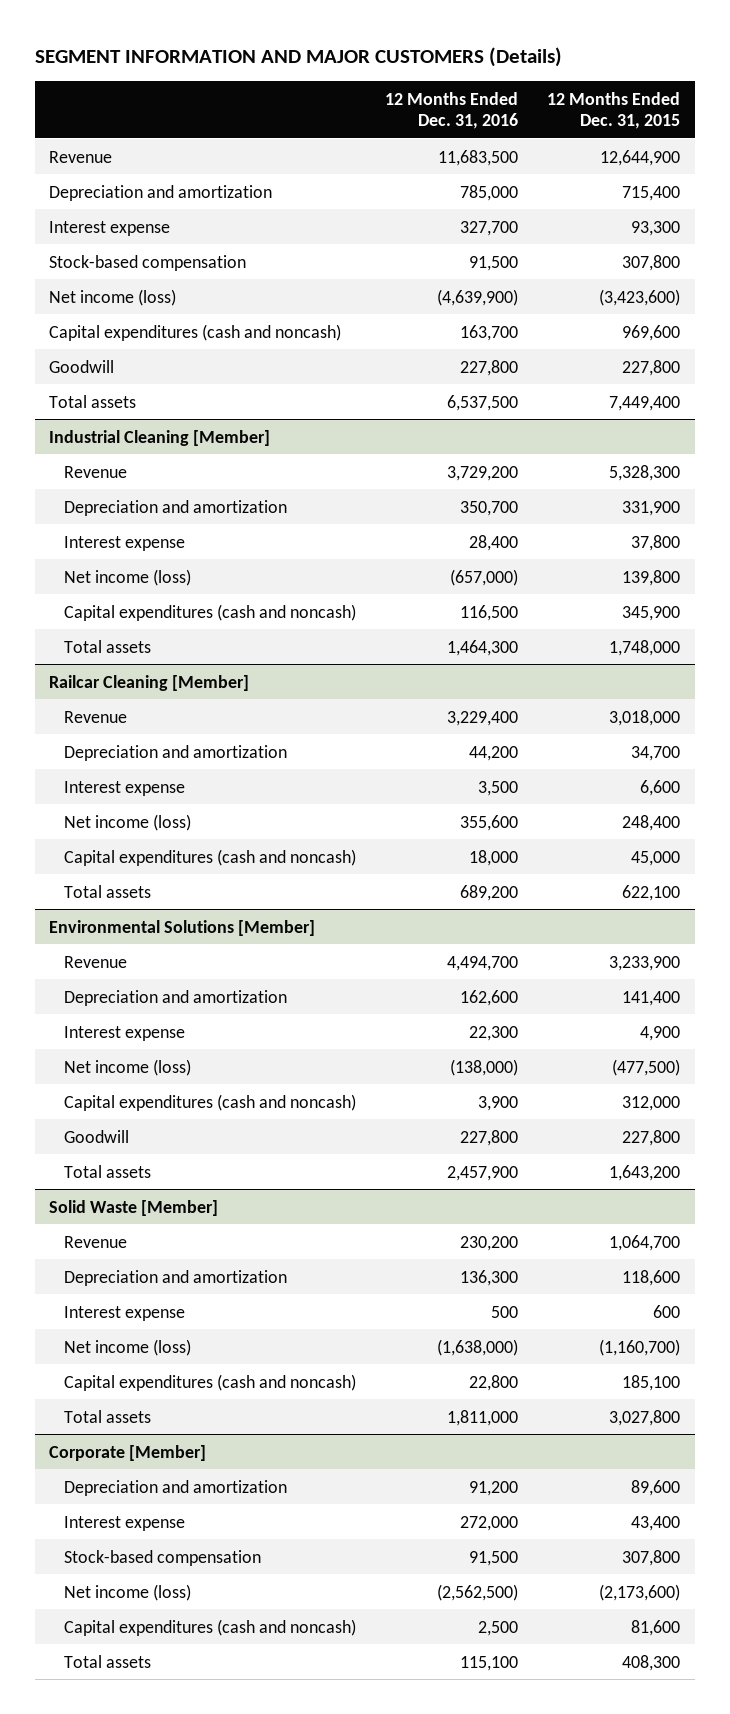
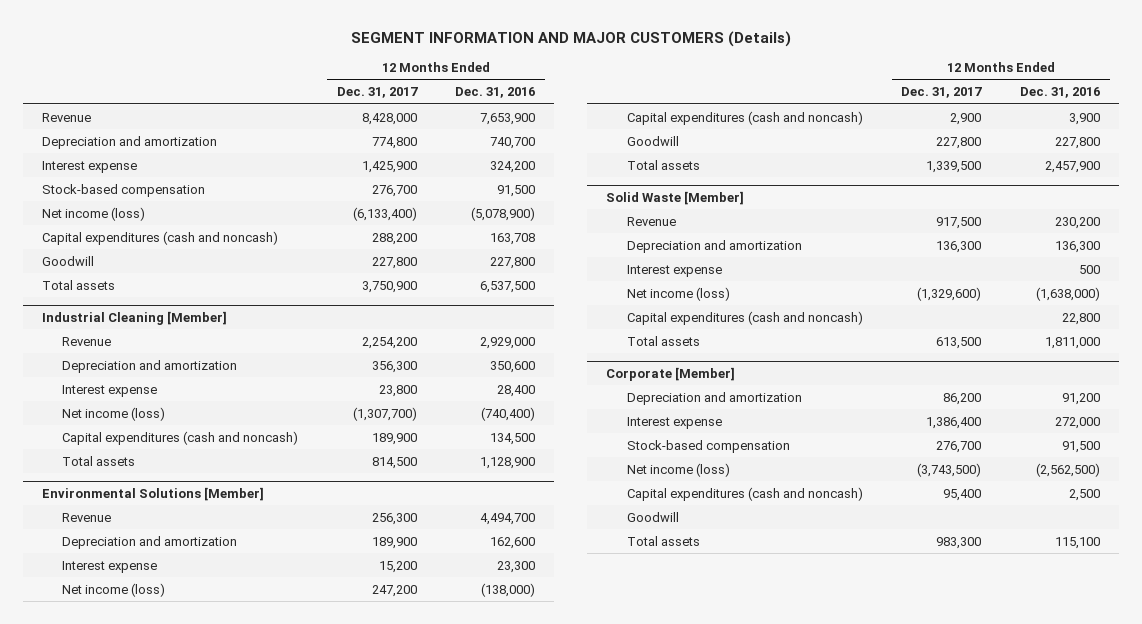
- | 12 Months Ended Dec. 31, 2016 | 12 Months Ended Dec. 31, 2015
+ | 12 Months Ended Dec. 31, 2017 | 12 Months Ended Dec. 31, 2016
- Revenue | 11,683,500 | 12,644,900
- Depreciation and amortization | 785,000 | 715,400
- Interest expense | 327,700 | 93,300
+ Revenue | 8,428,000 | 7,653,900
+ Depreciation and amortization | 774,800 | 740,700
+ Interest expense | 1,425,900 | 324,200
- Net income (loss) | (4,639,900) | (3,423,600)
- Capital expenditures (cash and noncash) | 163,700 | 969,600
+ Net income (loss) | (6,133,400) | (5,078,900)
+ Capital expenditures (cash and noncash) | 288,200 | 163,708
@ Industrial Cleaning [Member]
- Revenue | 3,729,200 | 5,328,300
- Depreciation and amortization | 350,700 | 331,900
+ Revenue | 2,254,200 | 2,929,000
+ Depreciation and amortization | 356,300 | 350,600
- Net income (loss) | (657,000) | 139,800
- Capital expenditures (cash and noncash) | 116,500 | 345,900
- Total assets | 1,464,300 | 1,748,000
- Railcar Cleaning [Member]
- Revenue | 3,229,400 | 3,018,000
- Depreciation and amortization | 44,200 | 34,700
- Interest expense | 3,500 | 6,600
- Net income (loss) | 355,600 | 248,400
- Capital expenditures (cash and noncash) | 18,000 | 45,000
- Total assets | 689,200 | 622,100
@ Industrial Cleaning [Member]
+ Net income (loss) | (1,307,700) | (740,400)
+ Capital expenditures (cash and noncash) | 189,900 | 134,500
+ Total assets | 814,500 | 1,128,900
@ Environmental Solutions [Member]
- Interest expense | 22,300 | 4,900
+ Interest expense | 15,200 | 23,300
@ Corporate [Member]
+ Goodwill

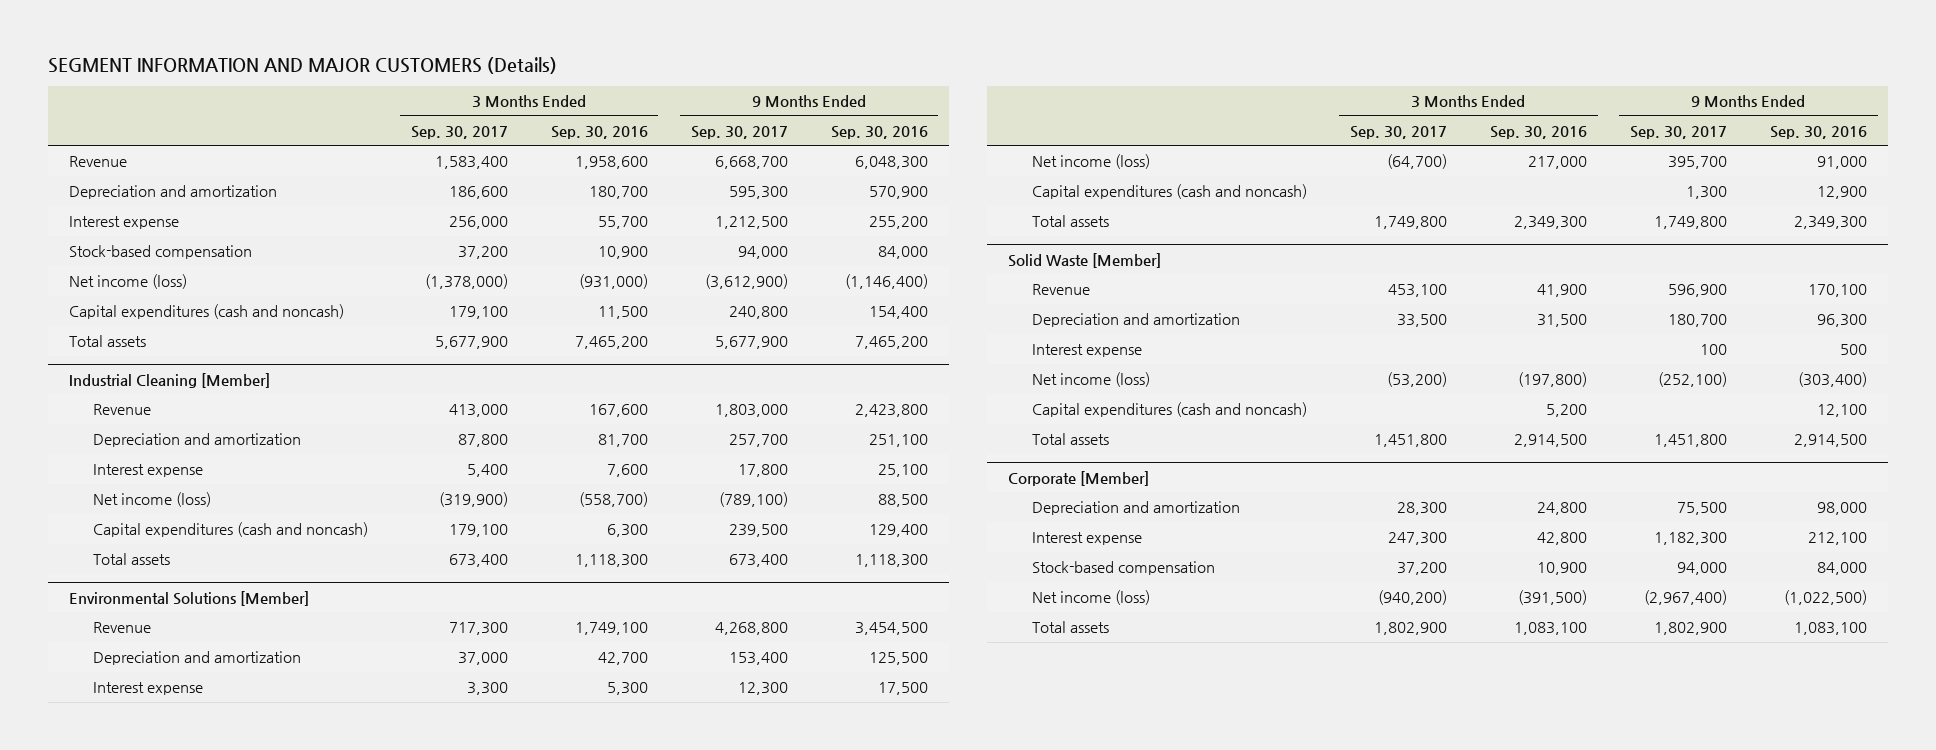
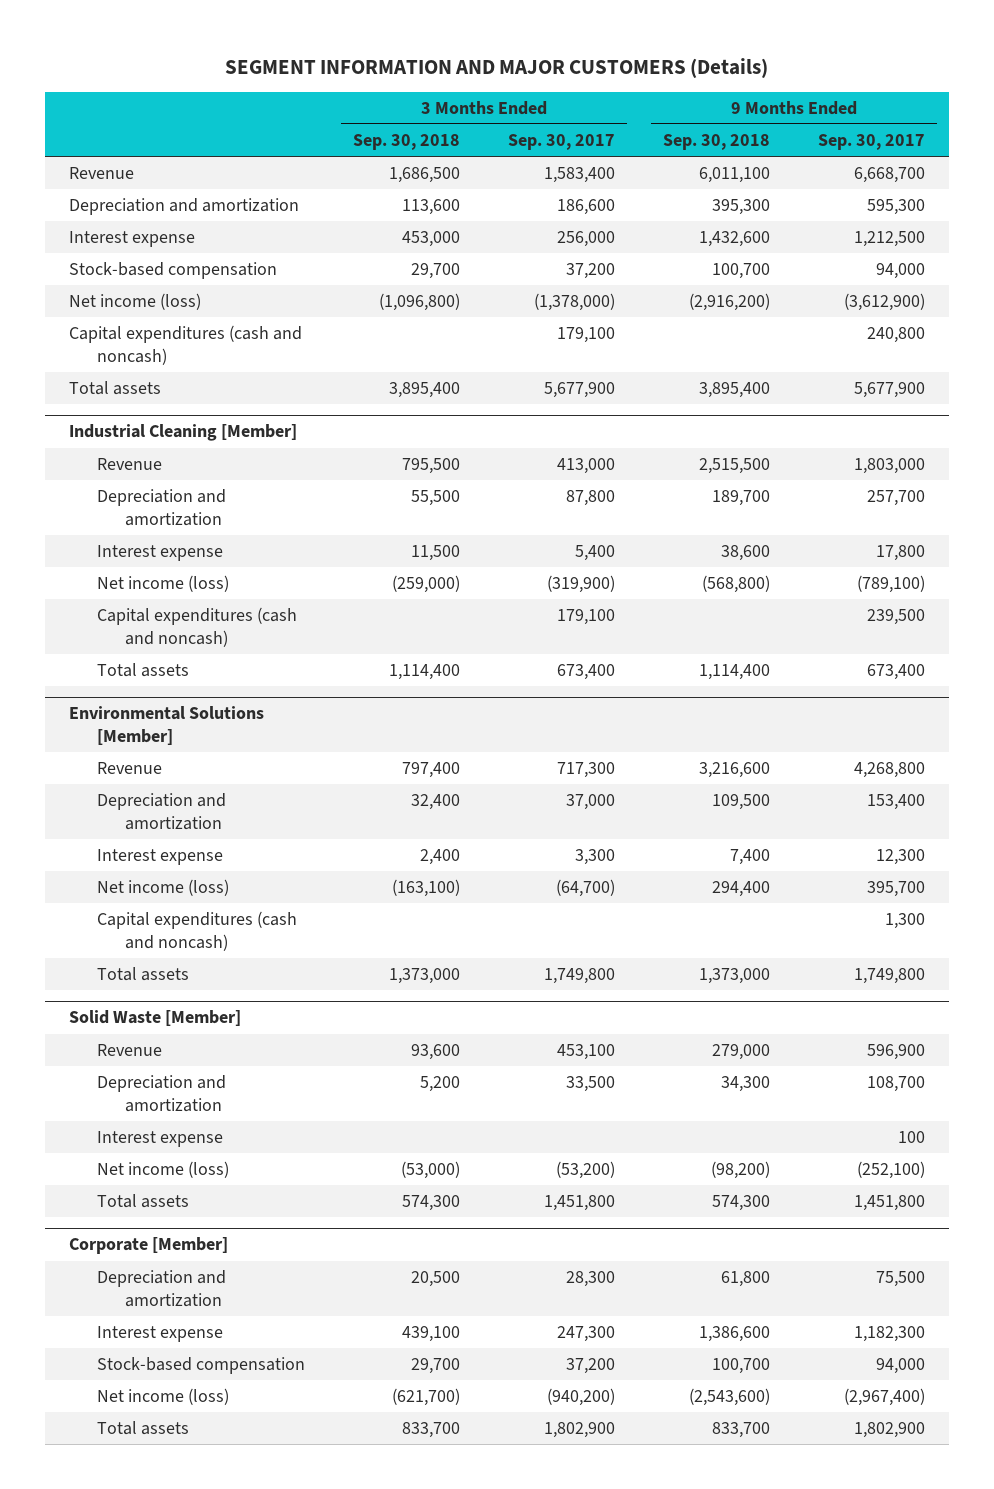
- | 3 Months Ended Sep. 30, 2017 | 3 Months Ended Sep. 30, 2016 | 9 Months Ended Sep. 30, 2017 | 9 Months Ended Sep. 30, 2016
+ | 3 Months Ended Sep. 30, 2018 | 3 Months Ended Sep. 30, 2017 | 9 Months Ended Sep. 30, 2018 | 9 Months Ended Sep. 30, 2017
@ Solid Waste [Member]
- Depreciation and amortization | 33,500 | 31,500 | 180,700 | 96,300
+ Depreciation and amortization | 5,200 | 33,500 | 34,300 | 108,700
- Capital expenditures (cash and noncash) | | 5,200 | | 12,100

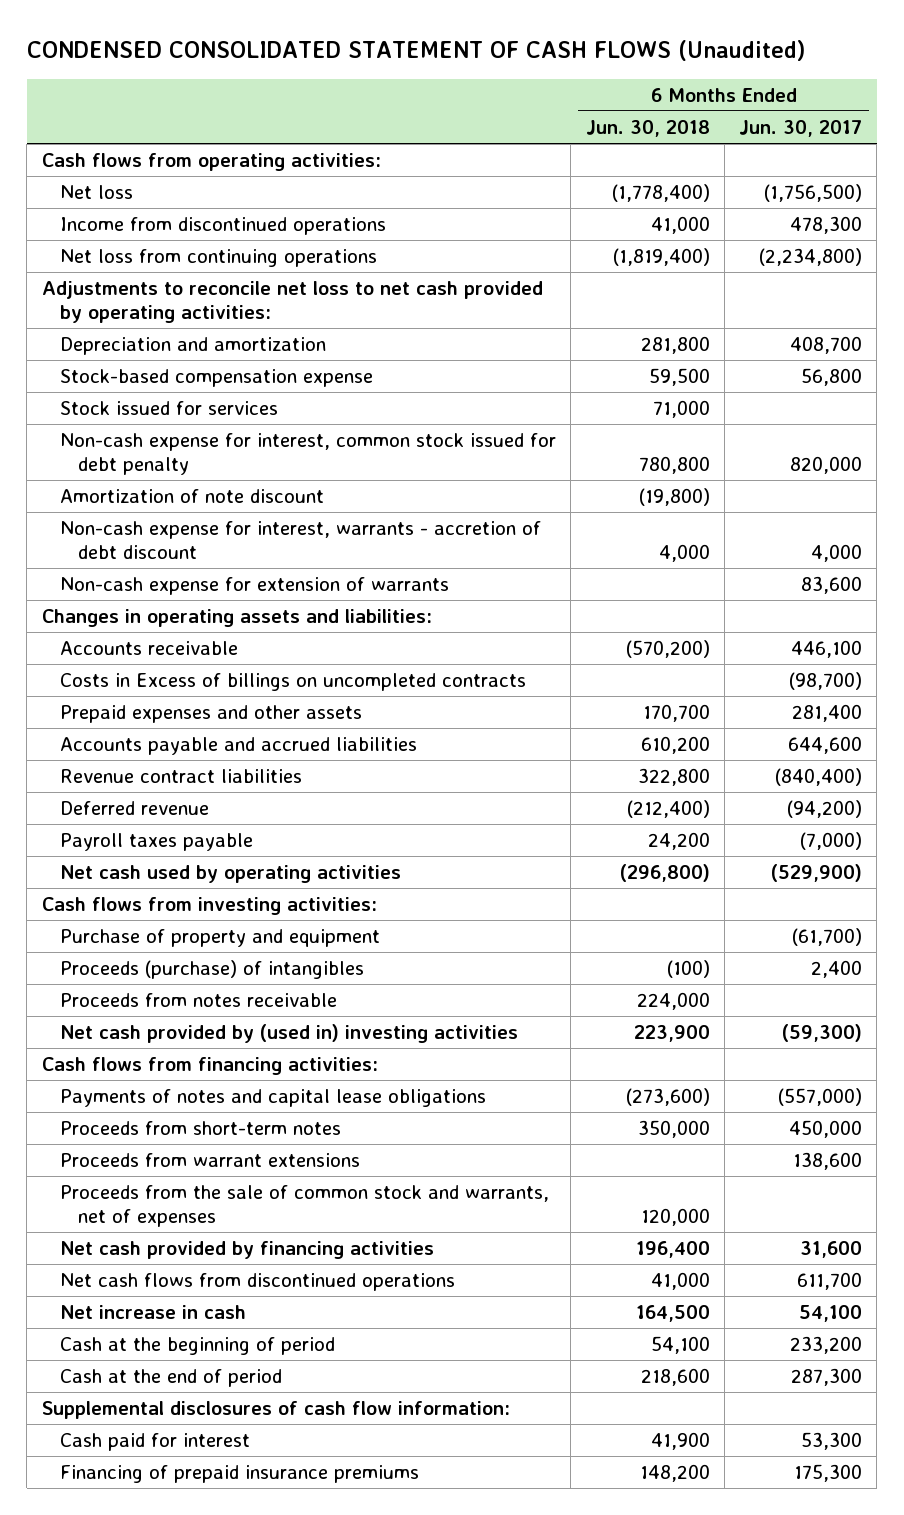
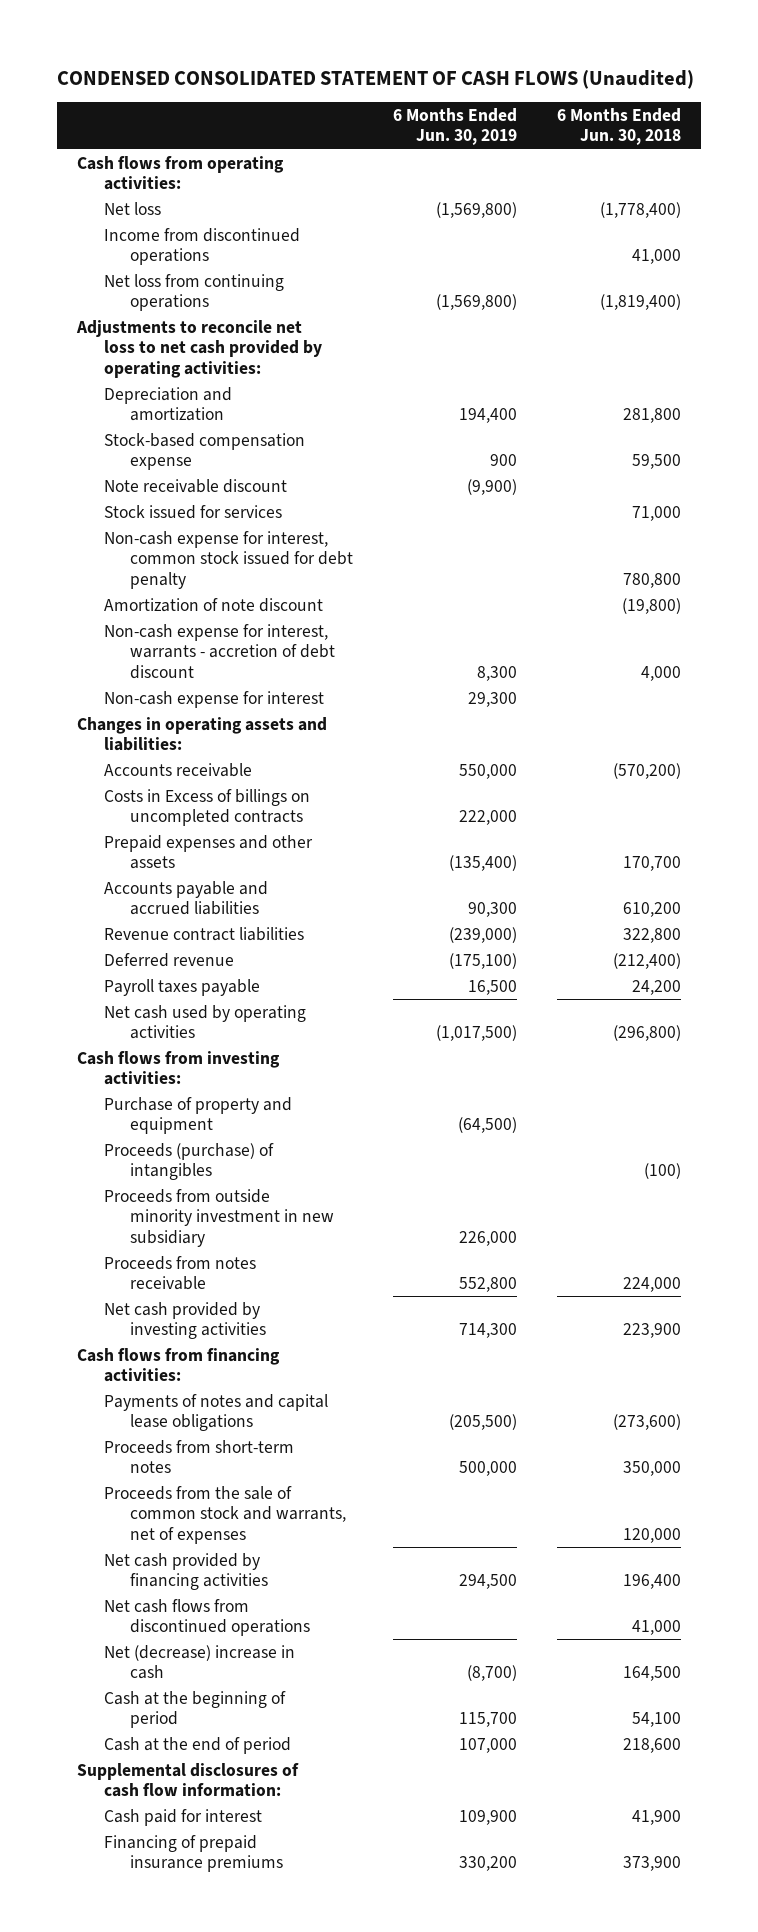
- | 6 Months Ended Jun. 30, 2018 | 6 Months Ended Jun. 30, 2017
+ | 6 Months Ended Jun. 30, 2019 | 6 Months Ended Jun. 30, 2018
+ Note receivable discount | (9,900) |
- Non-cash expense for extension of warrants | | 83,600
+ Non-cash expense for interest | 29,300 |
+ Proceeds from outside minority investment in new subsidiary | 226,000 |
- Net cash provided by (used in) investing activities | 223,900 | (59,300)
+ Net cash provided by investing activities | 714,300 | 223,900
- Proceeds from warrant extensions | | 138,600
- Net increase in cash | 164,500 | 54,100
+ Net (decrease) increase in cash | (8,700) | 164,500
- Financing of prepaid insurance premiums | 148,200 | 175,300
+ Financing of prepaid insurance premiums | 330,200 | 373,900

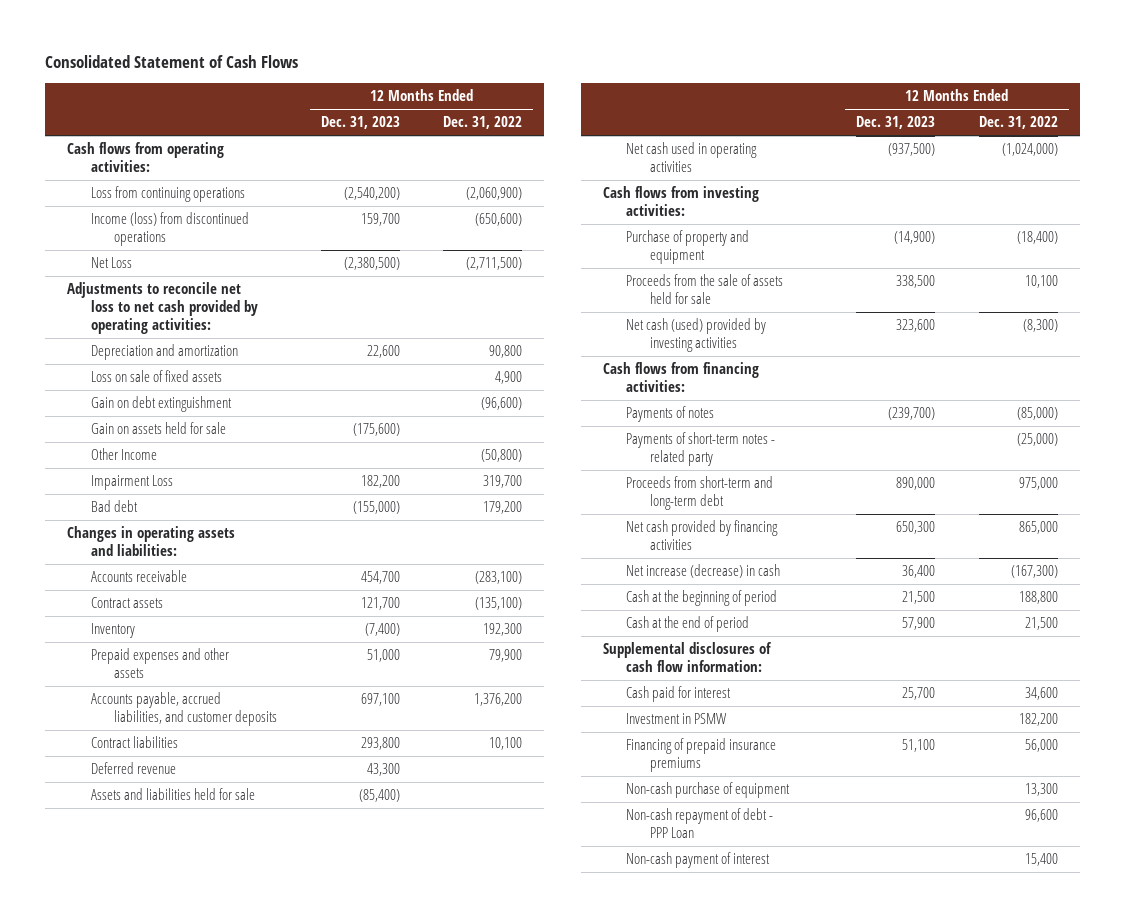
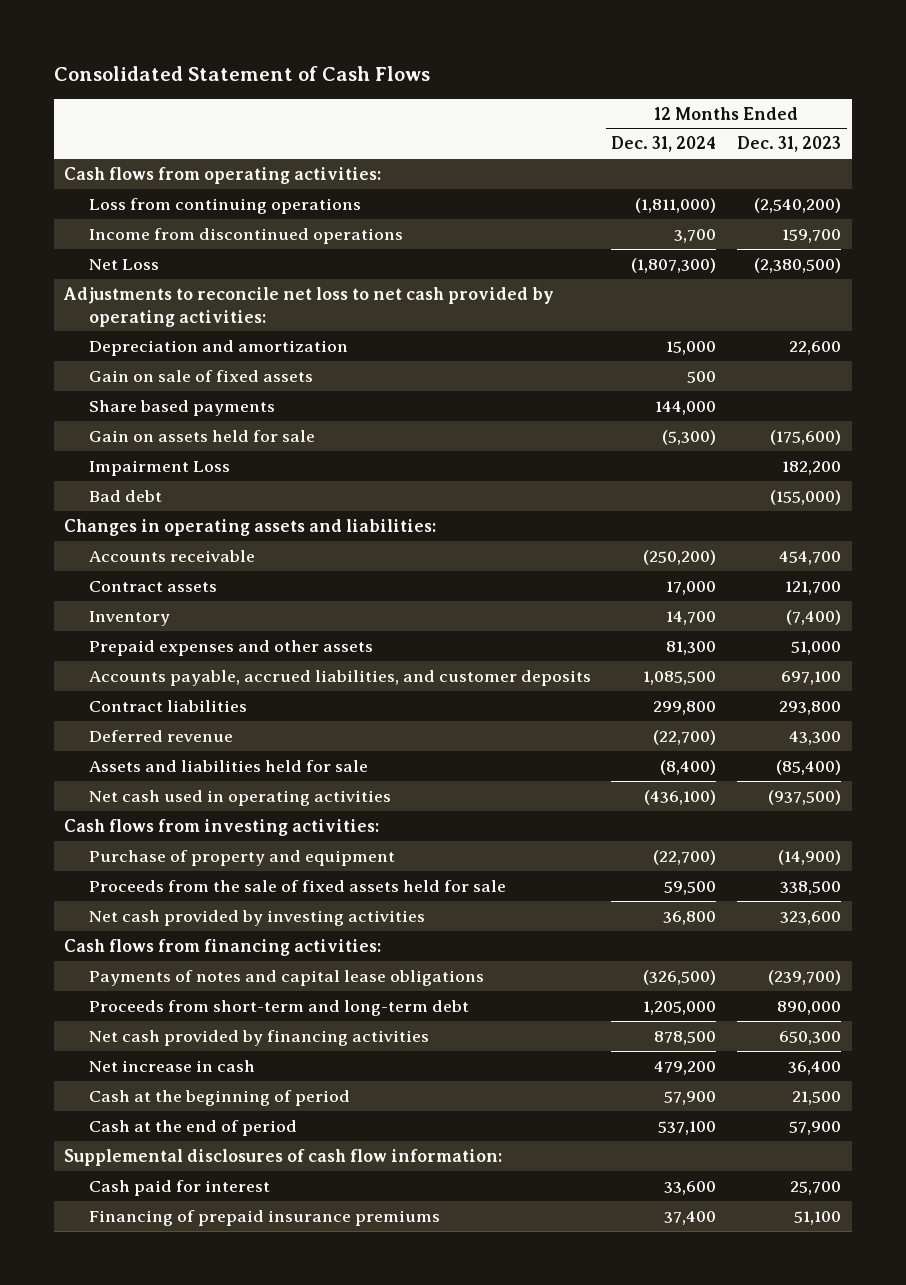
- | 12 Months Ended Dec. 31, 2023 | 12 Months Ended Dec. 31, 2022
+ | 12 Months Ended Dec. 31, 2024 | 12 Months Ended Dec. 31, 2023
- Income (loss) from discontinued operations | 159,700 | (650,600)
+ Income from discontinued operations | 3,700 | 159,700
- Loss on sale of fixed assets | | 4,900
- Gain on debt extinguishment | | (96,600)
+ Gain on sale of fixed assets | 500 |
+ Share based payments | 144,000 |
- Other Income | | (50,800)
- Proceeds from the sale of assets held for sale | 338,500 | 10,100
- Net cash (used) provided by investing activities | 323,600 | (8,300)
+ Proceeds from the sale of fixed assets held for sale | 59,500 | 338,500
+ Net cash provided by investing activities | 36,800 | 323,600
- Payments of notes | (239,700) | (85,000)
- Payments of short-term notes - related party | | (25,000)
+ Payments of notes and capital lease obligations | (326,500) | (239,700)
- Net increase (decrease) in cash | 36,400 | (167,300)
+ Net increase in cash | 479,200 | 36,400
- Investment in PSMW | | 182,200
- Non-cash purchase of equipment | | 13,300
- Non-cash repayment of debt - PPP Loan | | 96,600
- Non-cash payment of interest | | 15,400

